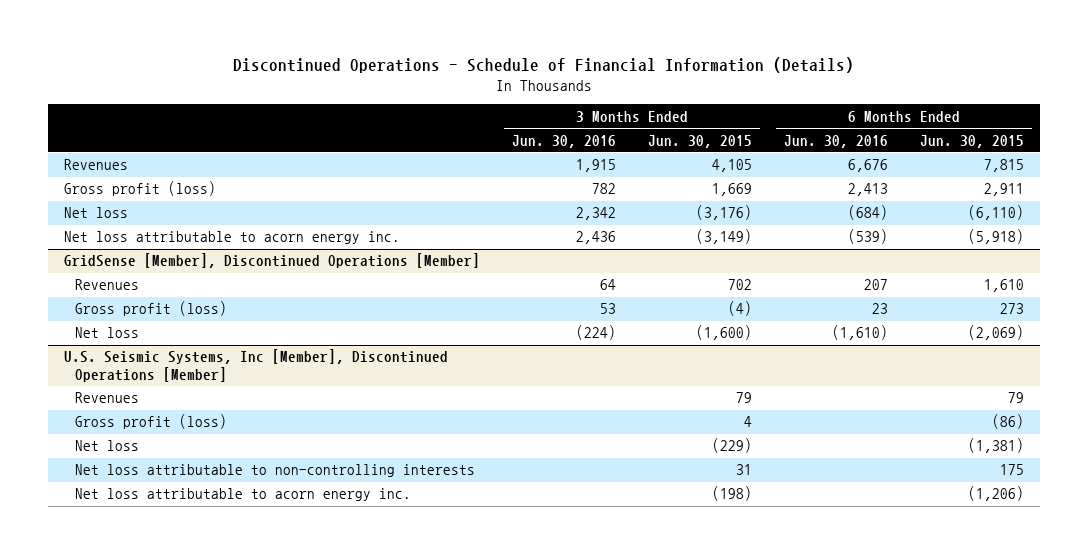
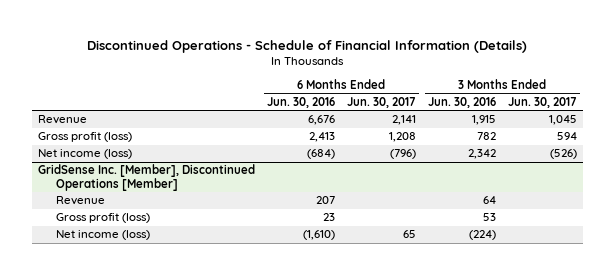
- | 3 Months Ended Jun. 30, 2016 | 3 Months Ended Jun. 30, 2015 | 6 Months Ended Jun. 30, 2016 | 6 Months Ended Jun. 30, 2015
+ | 6 Months Ended Jun. 30, 2016 | 6 Months Ended Jun. 30, 2017 | 3 Months Ended Jun. 30, 2016 | 3 Months Ended Jun. 30, 2017
- Revenues | 1,915 | 4,105 | 6,676 | 7,815
+ Revenue | 6,676 | 2,141 | 1,915 | 1,045
- Net loss | 2,342 | (3,176) | (684) | (6,110)
- Net loss attributable to acorn energy inc. | 2,436 | (3,149) | (539) | (5,918)
- GridSense [Member], Discontinued Operations [Member]
- Revenues | 64 | 702 | 207 | 1,610
+ Net income (loss) | (684) | (796) | 2,342 | (526)
+ GridSense Inc. [Member], Discontinued Operations [Member]
+ Revenue | 207 | | 64 |
- Net loss | (224) | (1,600) | (1,610) | (2,069)
- U.S. Seismic Systems, Inc [Member], Discontinued Operations [Member]
- Revenues | | 79 | | 79
- Gross profit (loss) | | 4 | | (86)
- Net loss | | (229) | | (1,381)
- Net loss attributable to non-controlling interests | | 31 | | 175
- Net loss attributable to acorn energy inc. | | (198) | | (1,206)
+ Net income (loss) | (1,610) | 65 | (224) |

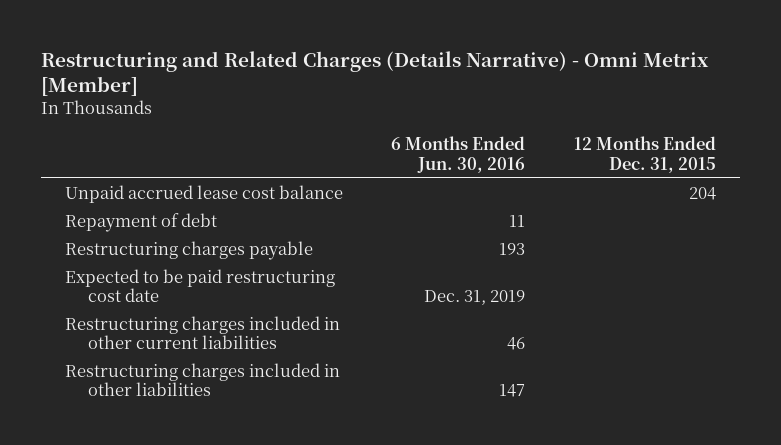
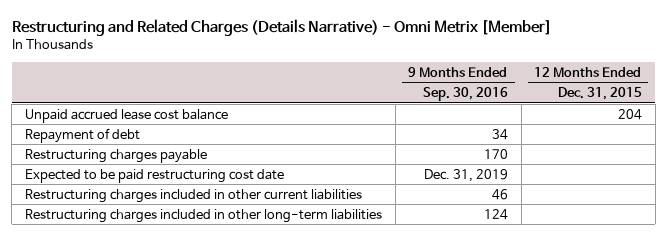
- | 6 Months Ended Jun. 30, 2016 | 12 Months Ended Dec. 31, 2015
+ | 9 Months Ended Sep. 30, 2016 | 12 Months Ended Dec. 31, 2015
- Restructuring charges included in other liabilities | 147 |
+ Restructuring charges included in other long-term liabilities | 124 |

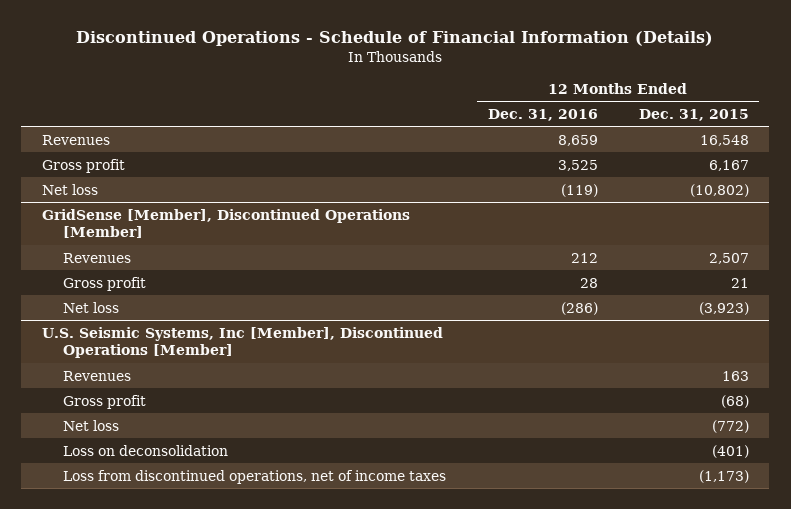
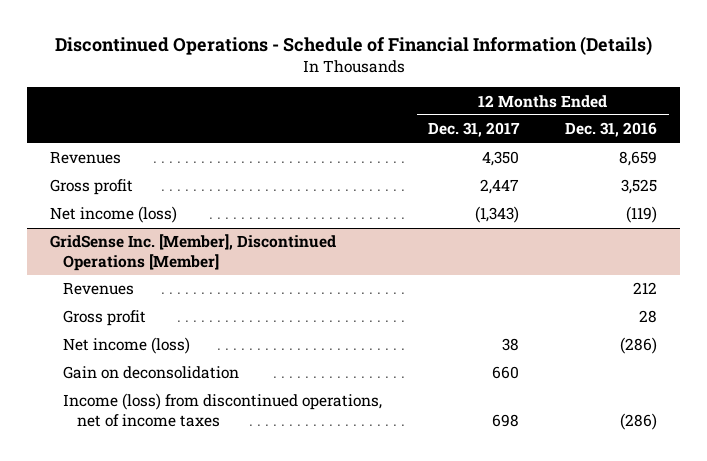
- | 12 Months Ended Dec. 31, 2016 | 12 Months Ended Dec. 31, 2015
+ | 12 Months Ended Dec. 31, 2017 | 12 Months Ended Dec. 31, 2016
- Net loss | (119) | (10,802)
- GridSense [Member], Discontinued Operations [Member]
+ Net income (loss) | (1,343) | (119)
+ GridSense Inc. [Member], Discontinued Operations [Member]
- Net loss | (286) | (3,923)
- U.S. Seismic Systems, Inc [Member], Discontinued Operations [Member]
- Revenues | | 163
- Gross profit | | (68)
- Net loss | | (772)
- Loss on deconsolidation | | (401)
- Loss from discontinued operations, net of income taxes | | (1,173)
+ Net income (loss) | 38 | (286)
+ Gain on deconsolidation | 660 |
+ Income (loss) from discontinued operations, net of income taxes | 698 | (286)

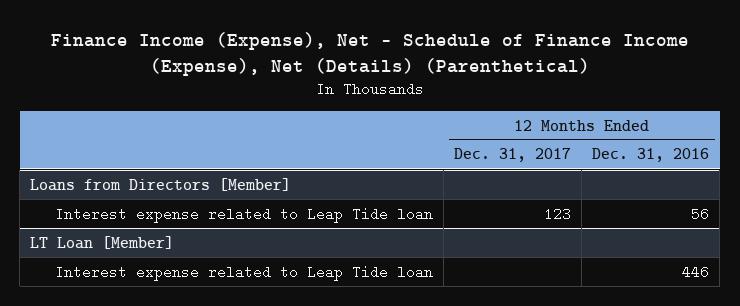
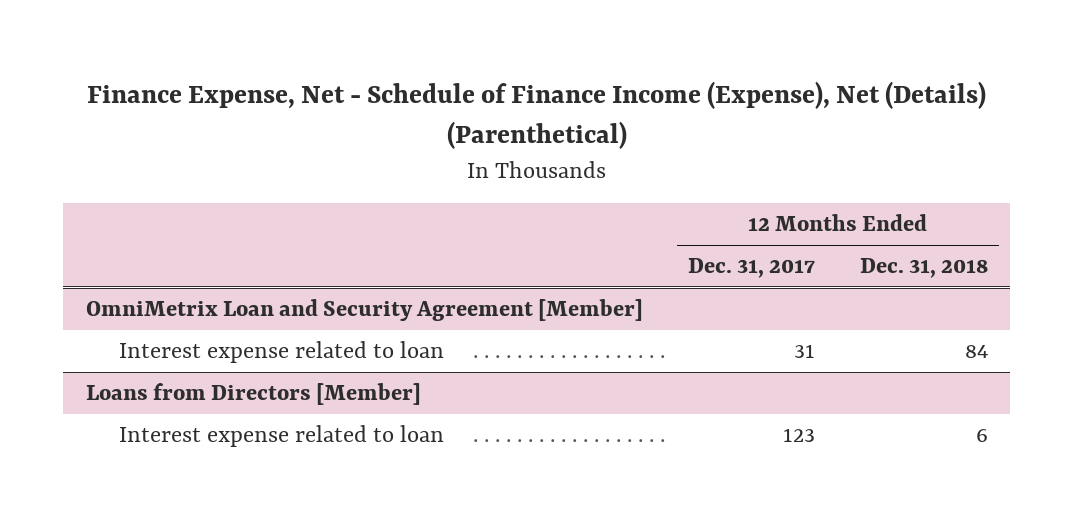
- Finance Income (Expense), Net - Schedule of Finance Income (Expense), Net (Details) (Parenthetical)
+ Finance Expense, Net - Schedule of Finance Income (Expense), Net (Details) (Parenthetical)
- | 12 Months Ended Dec. 31, 2017 | 12 Months Ended Dec. 31, 2016
+ | 12 Months Ended Dec. 31, 2017 | 12 Months Ended Dec. 31, 2018
+ OmniMetrix Loan and Security Agreement [Member]
+ Interest expense related to loan | 31 | 84
@ Loans from Directors [Member]
- Interest expense related to Leap Tide loan | 123 | 56
- LT Loan [Member]
- Interest expense related to Leap Tide loan | | 446
@ Loans from Directors [Member]
+ Interest expense related to loan | 123 | 6

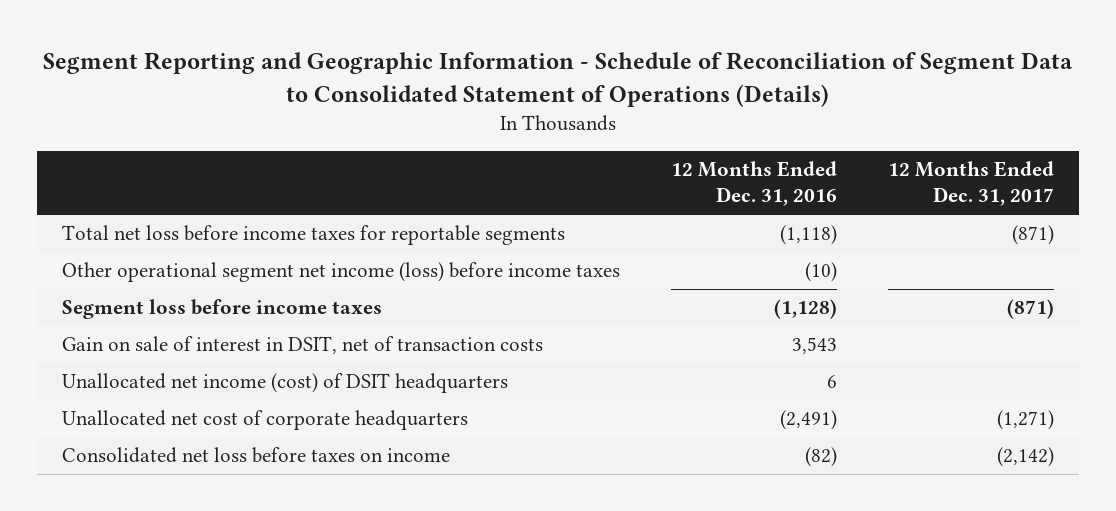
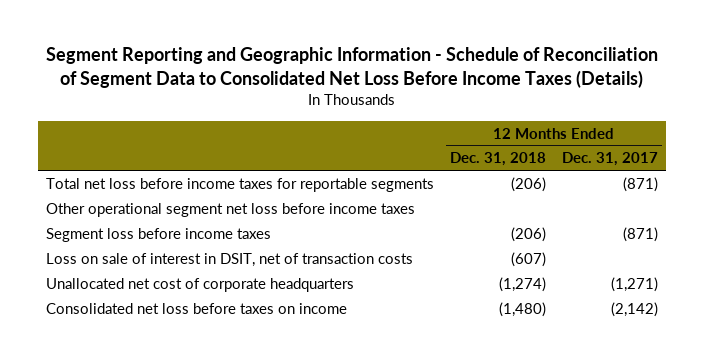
- Segment Reporting and Geographic Information - Schedule of Reconciliation of Segment Data to Consolidated Statement of Operations (Details)
+ Segment Reporting and Geographic Information - Schedule of Reconciliation of Segment Data to Consolidated Net Loss Before Income Taxes (Details)
- | 12 Months Ended Dec. 31, 2016 | 12 Months Ended Dec. 31, 2017
+ | 12 Months Ended Dec. 31, 2018 | 12 Months Ended Dec. 31, 2017
- Other operational segment net income (loss) before income taxes | (10) |
+ Other operational segment net loss before income taxes
- Gain on sale of interest in DSIT, net of transaction costs | 3,543 |
- Unallocated net income (cost) of DSIT headquarters | 6 |
+ Loss on sale of interest in DSIT, net of transaction costs | (607) |

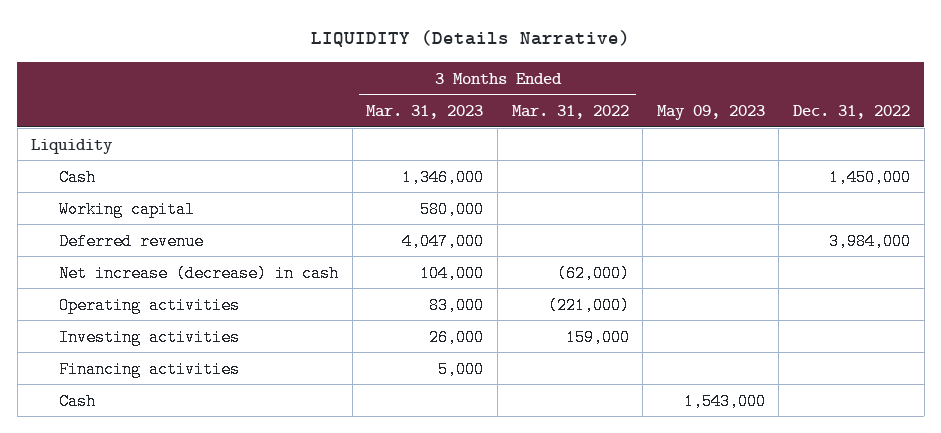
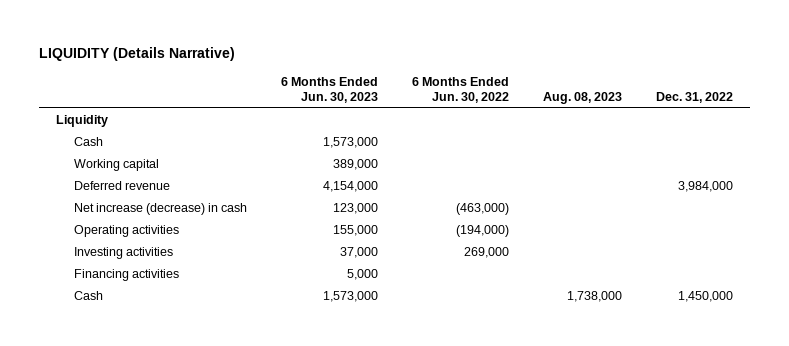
- | 3 Months Ended Mar. 31, 2023 | 3 Months Ended Mar. 31, 2022 | May 09, 2023 | Dec. 31, 2022
+ | 6 Months Ended Jun. 30, 2023 | 6 Months Ended Jun. 30, 2022 | Aug. 08, 2023 | Dec. 31, 2022
moved up: Cash | 1,573,000 | | |
moved down: Cash | 1,573,000 | | 1,738,000 | 1,450,000

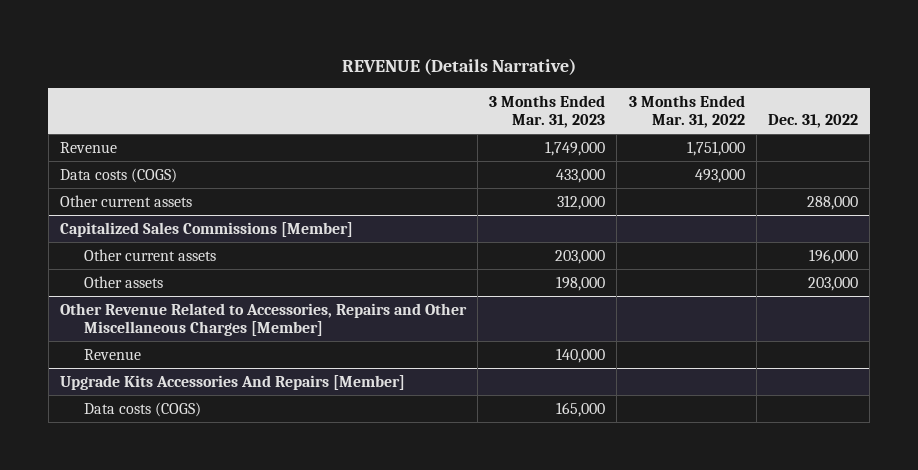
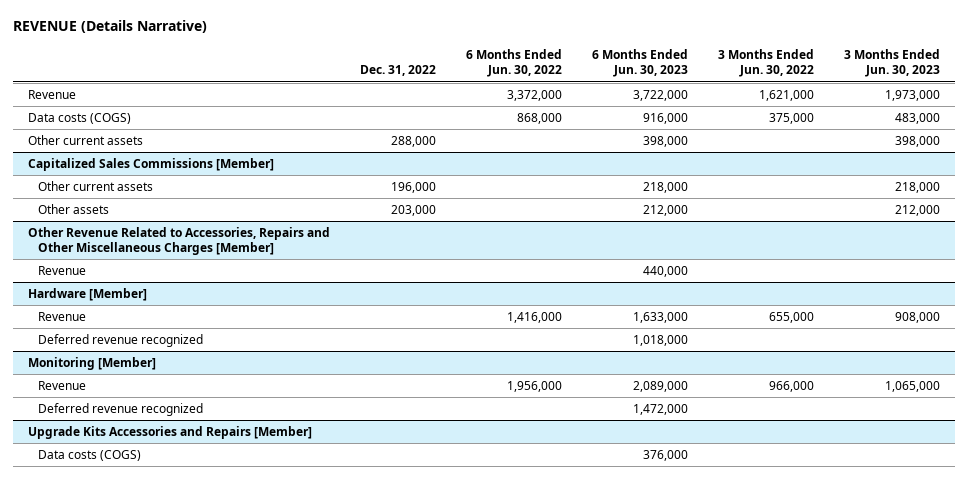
- | 3 Months Ended Mar. 31, 2023 | 3 Months Ended Mar. 31, 2022 | Dec. 31, 2022
+ | Dec. 31, 2022 | 6 Months Ended Jun. 30, 2022 | 6 Months Ended Jun. 30, 2023 | 3 Months Ended Jun. 30, 2022 | 3 Months Ended Jun. 30, 2023
- Upgrade Kits Accessories And Repairs [Member]
+ Hardware [Member]
+ Revenue | | 1,416,000 | 1,633,000 | 655,000 | 908,000
+ Deferred revenue recognized | | | 1,018,000 | |
+ Monitoring [Member]
+ Revenue | | 1,956,000 | 2,089,000 | 966,000 | 1,065,000
+ Deferred revenue recognized | | | 1,472,000 | |
+ Upgrade Kits Accessories and Repairs [Member]

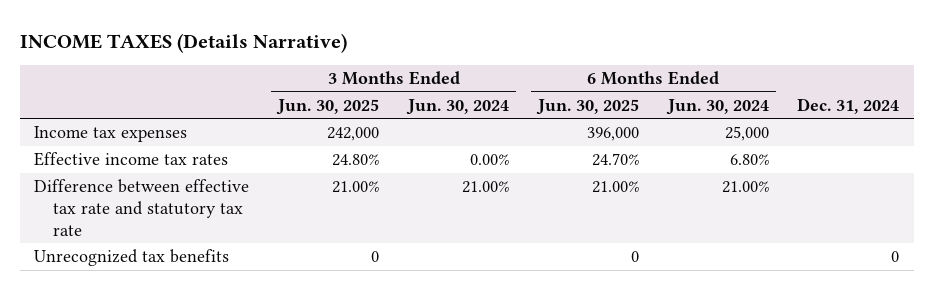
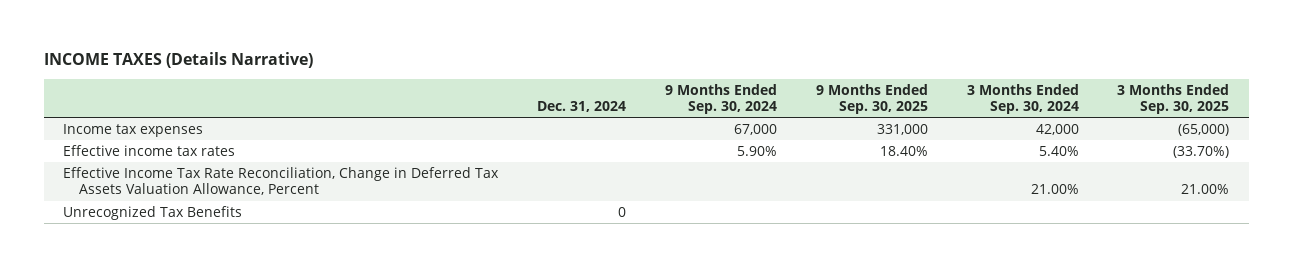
- | 3 Months Ended Jun. 30, 2025 | 3 Months Ended Jun. 30, 2024 | 6 Months Ended Jun. 30, 2025 | 6 Months Ended Jun. 30, 2024 | Dec. 31, 2024
+ | Dec. 31, 2024 | 9 Months Ended Sep. 30, 2024 | 9 Months Ended Sep. 30, 2025 | 3 Months Ended Sep. 30, 2024 | 3 Months Ended Sep. 30, 2025
- Difference between effective tax rate and statutory tax rate | 21.00% | 21.00% | 21.00% | 21.00% |
- Unrecognized tax benefits | 0 | | 0 | | 0
+ Effective Income Tax Rate Reconciliation, Change in Deferred Tax Assets Valuation Allowance, Percent | | | | 21.00% | 21.00%
+ Unrecognized Tax Benefits | 0 | | | |

